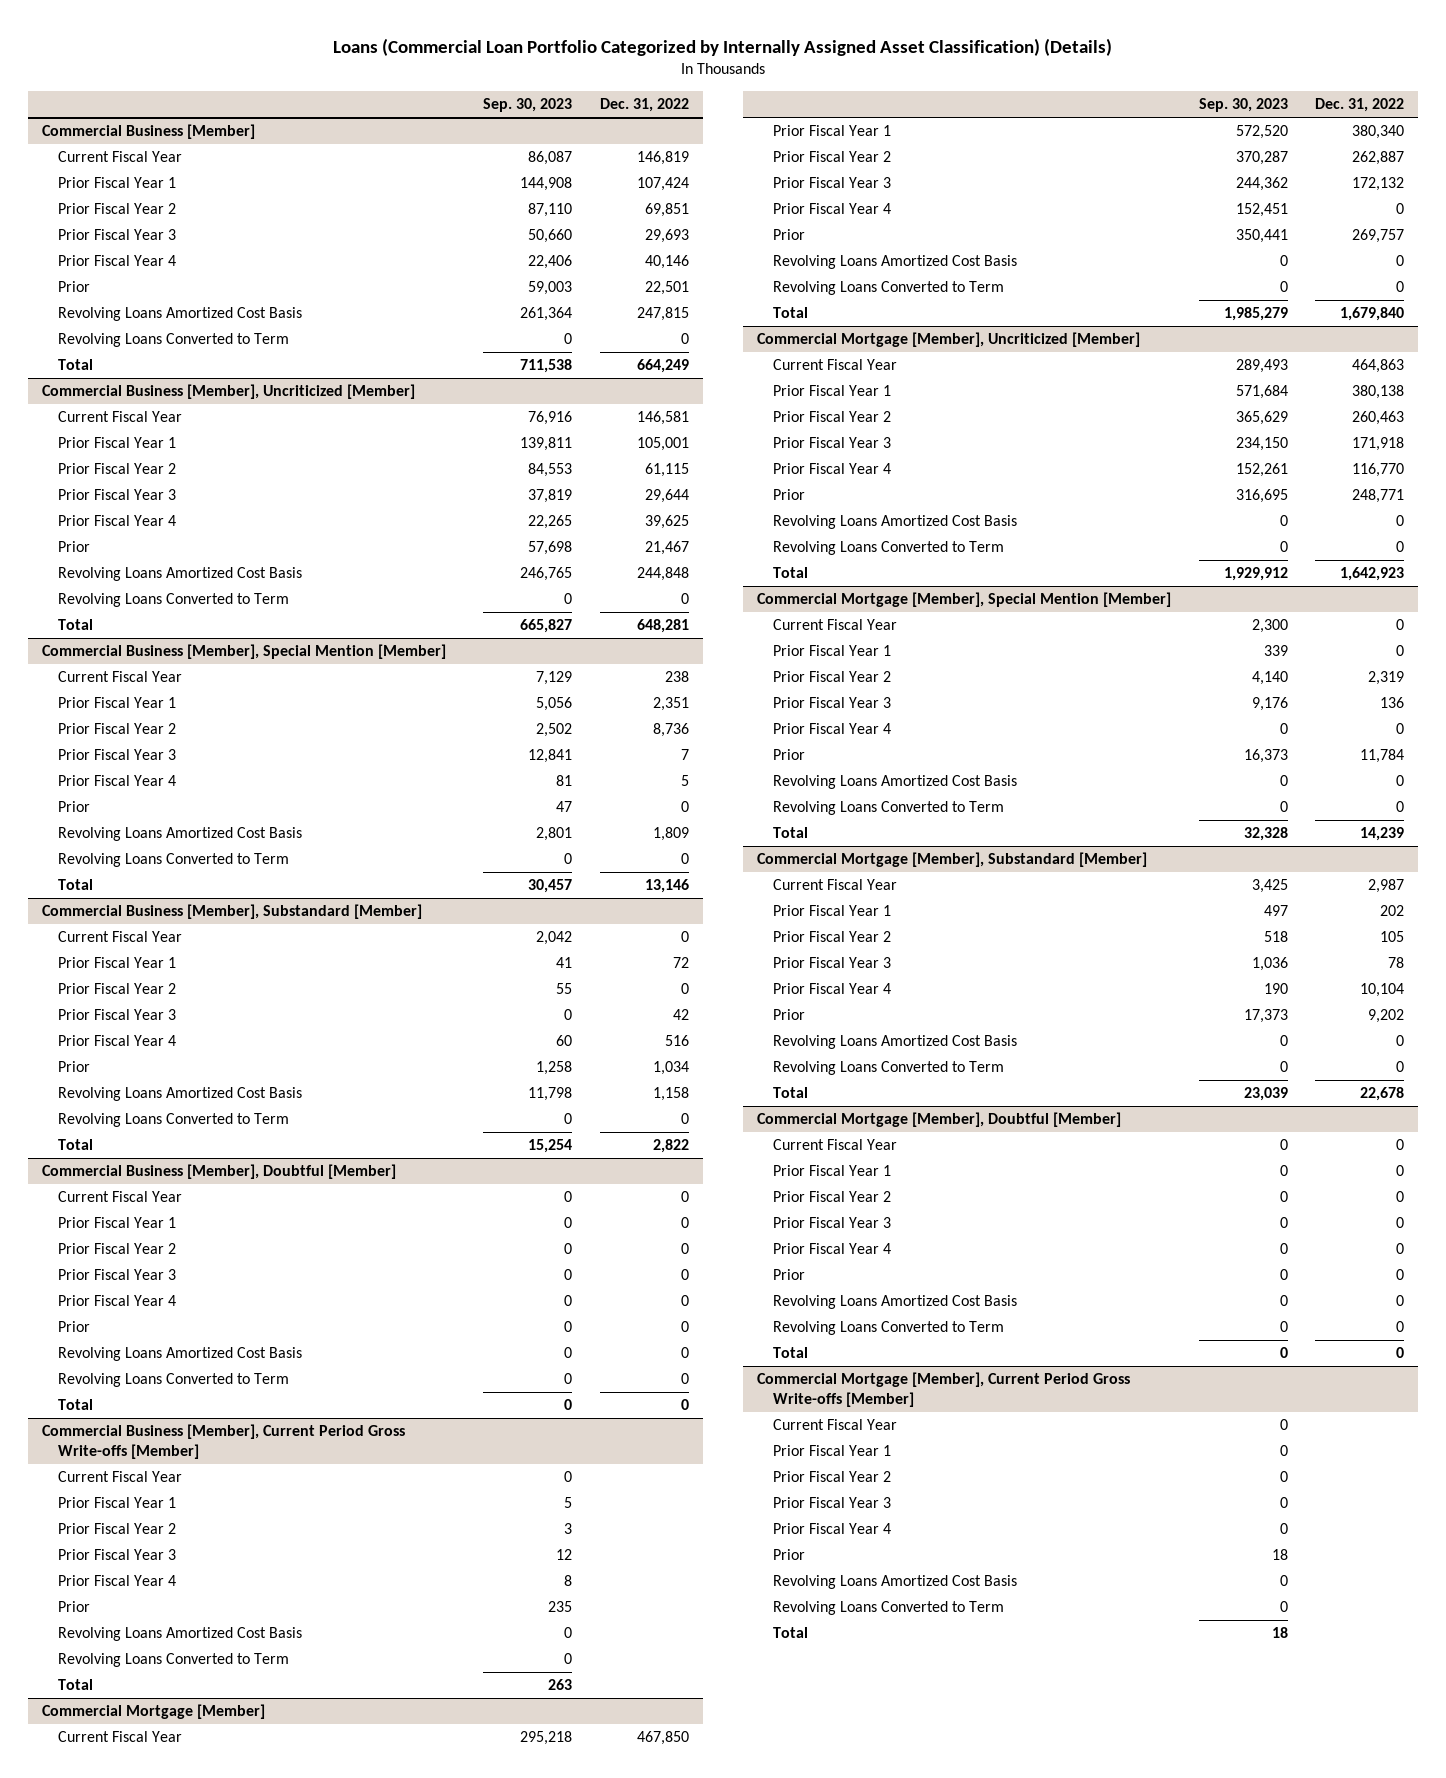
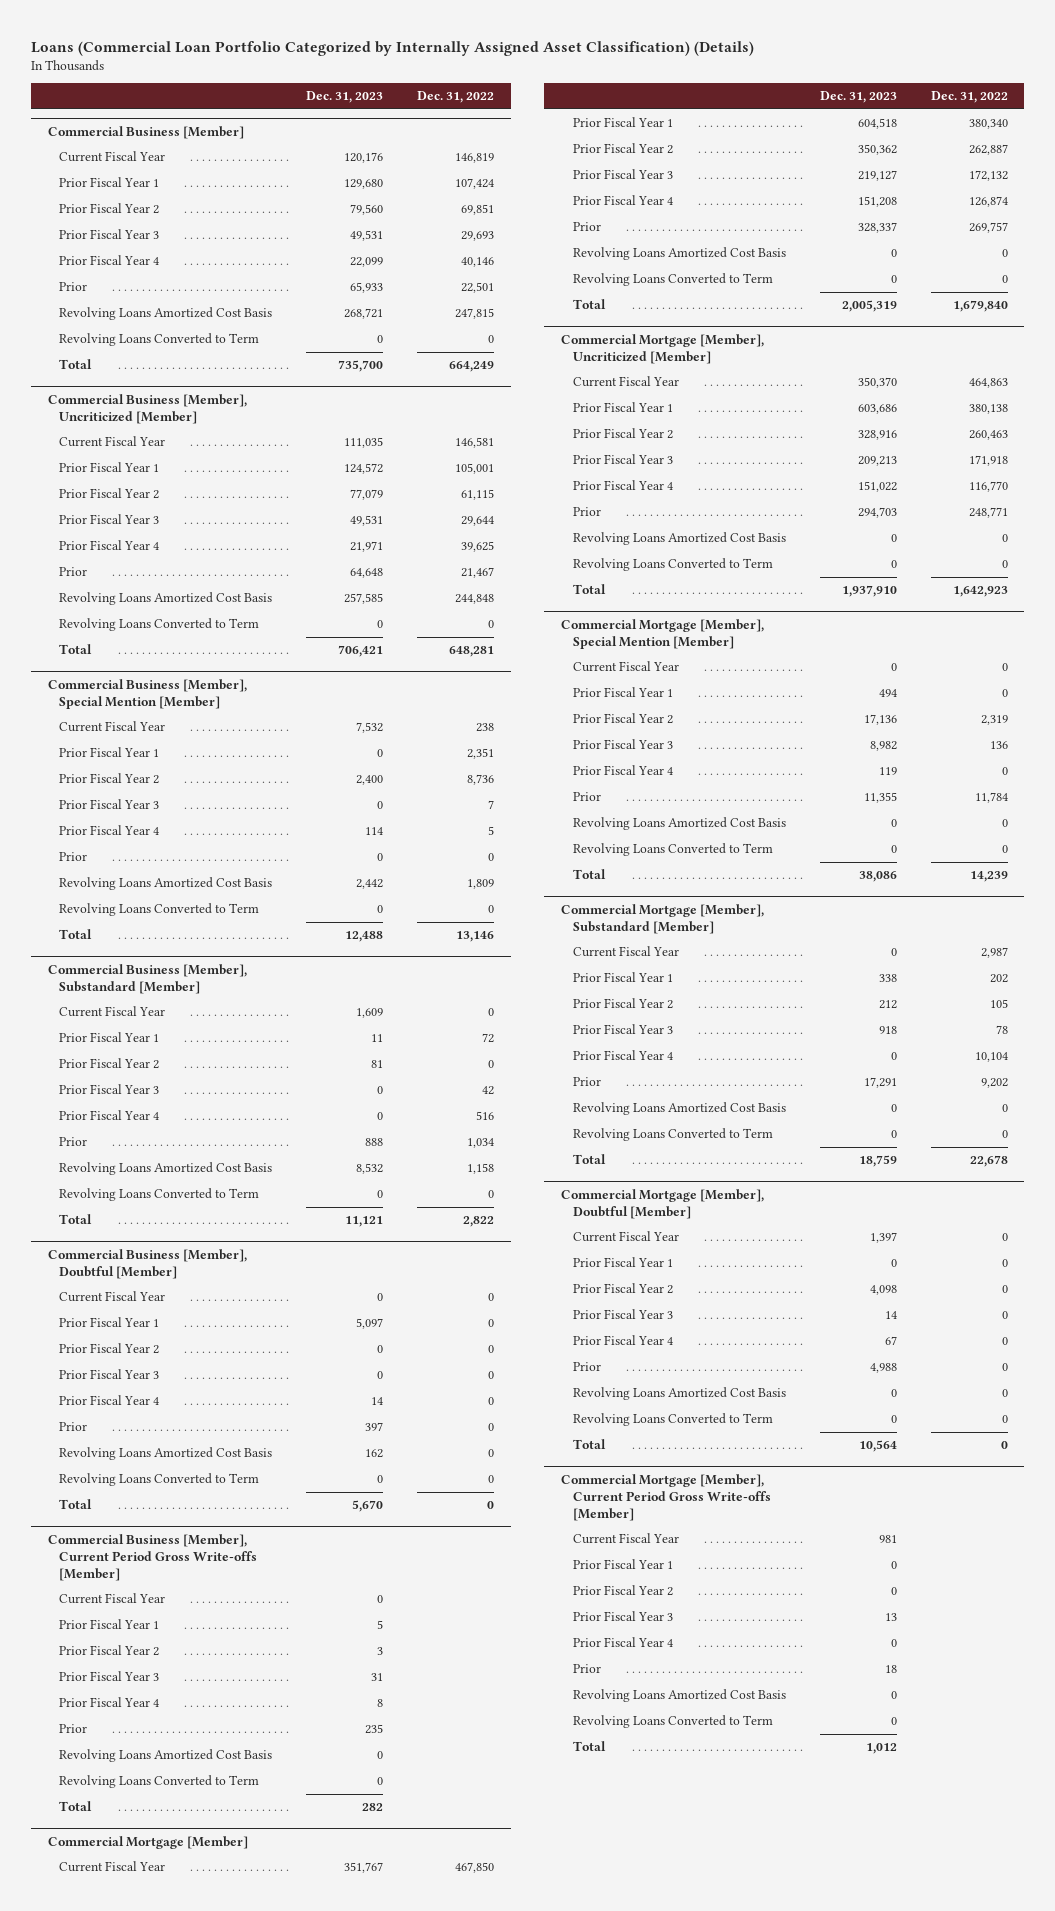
- | Sep. 30, 2023 | Dec. 31, 2022
+ | Dec. 31, 2023 | Dec. 31, 2022
@ Commercial Mortgage [Member]
- Prior Fiscal Year 4 | 152,451 | 0
+ Prior Fiscal Year 4 | 151,208 | 126,874

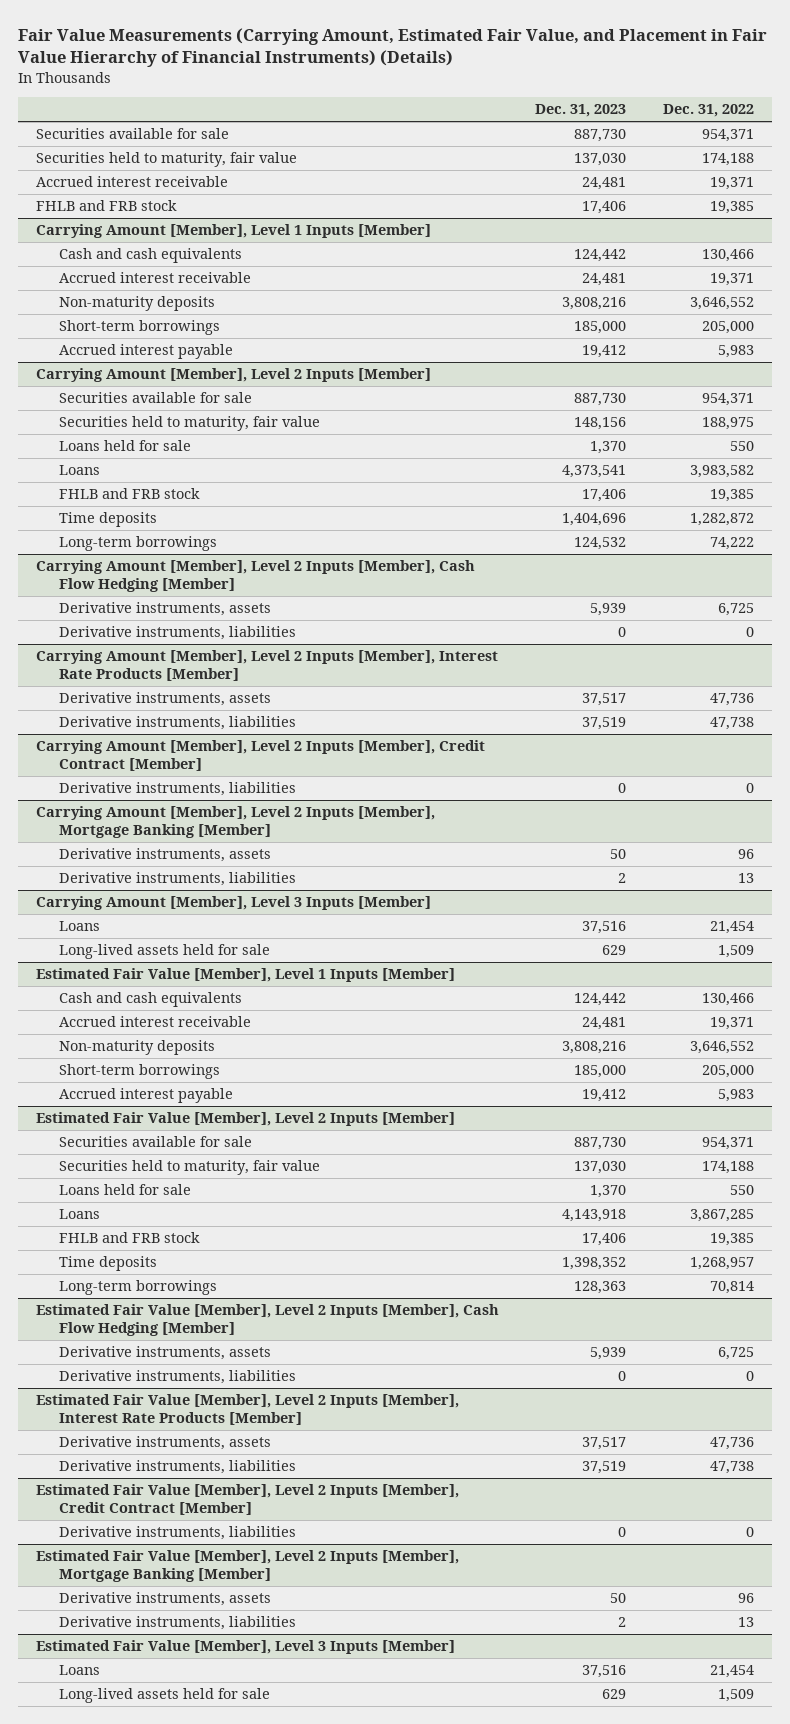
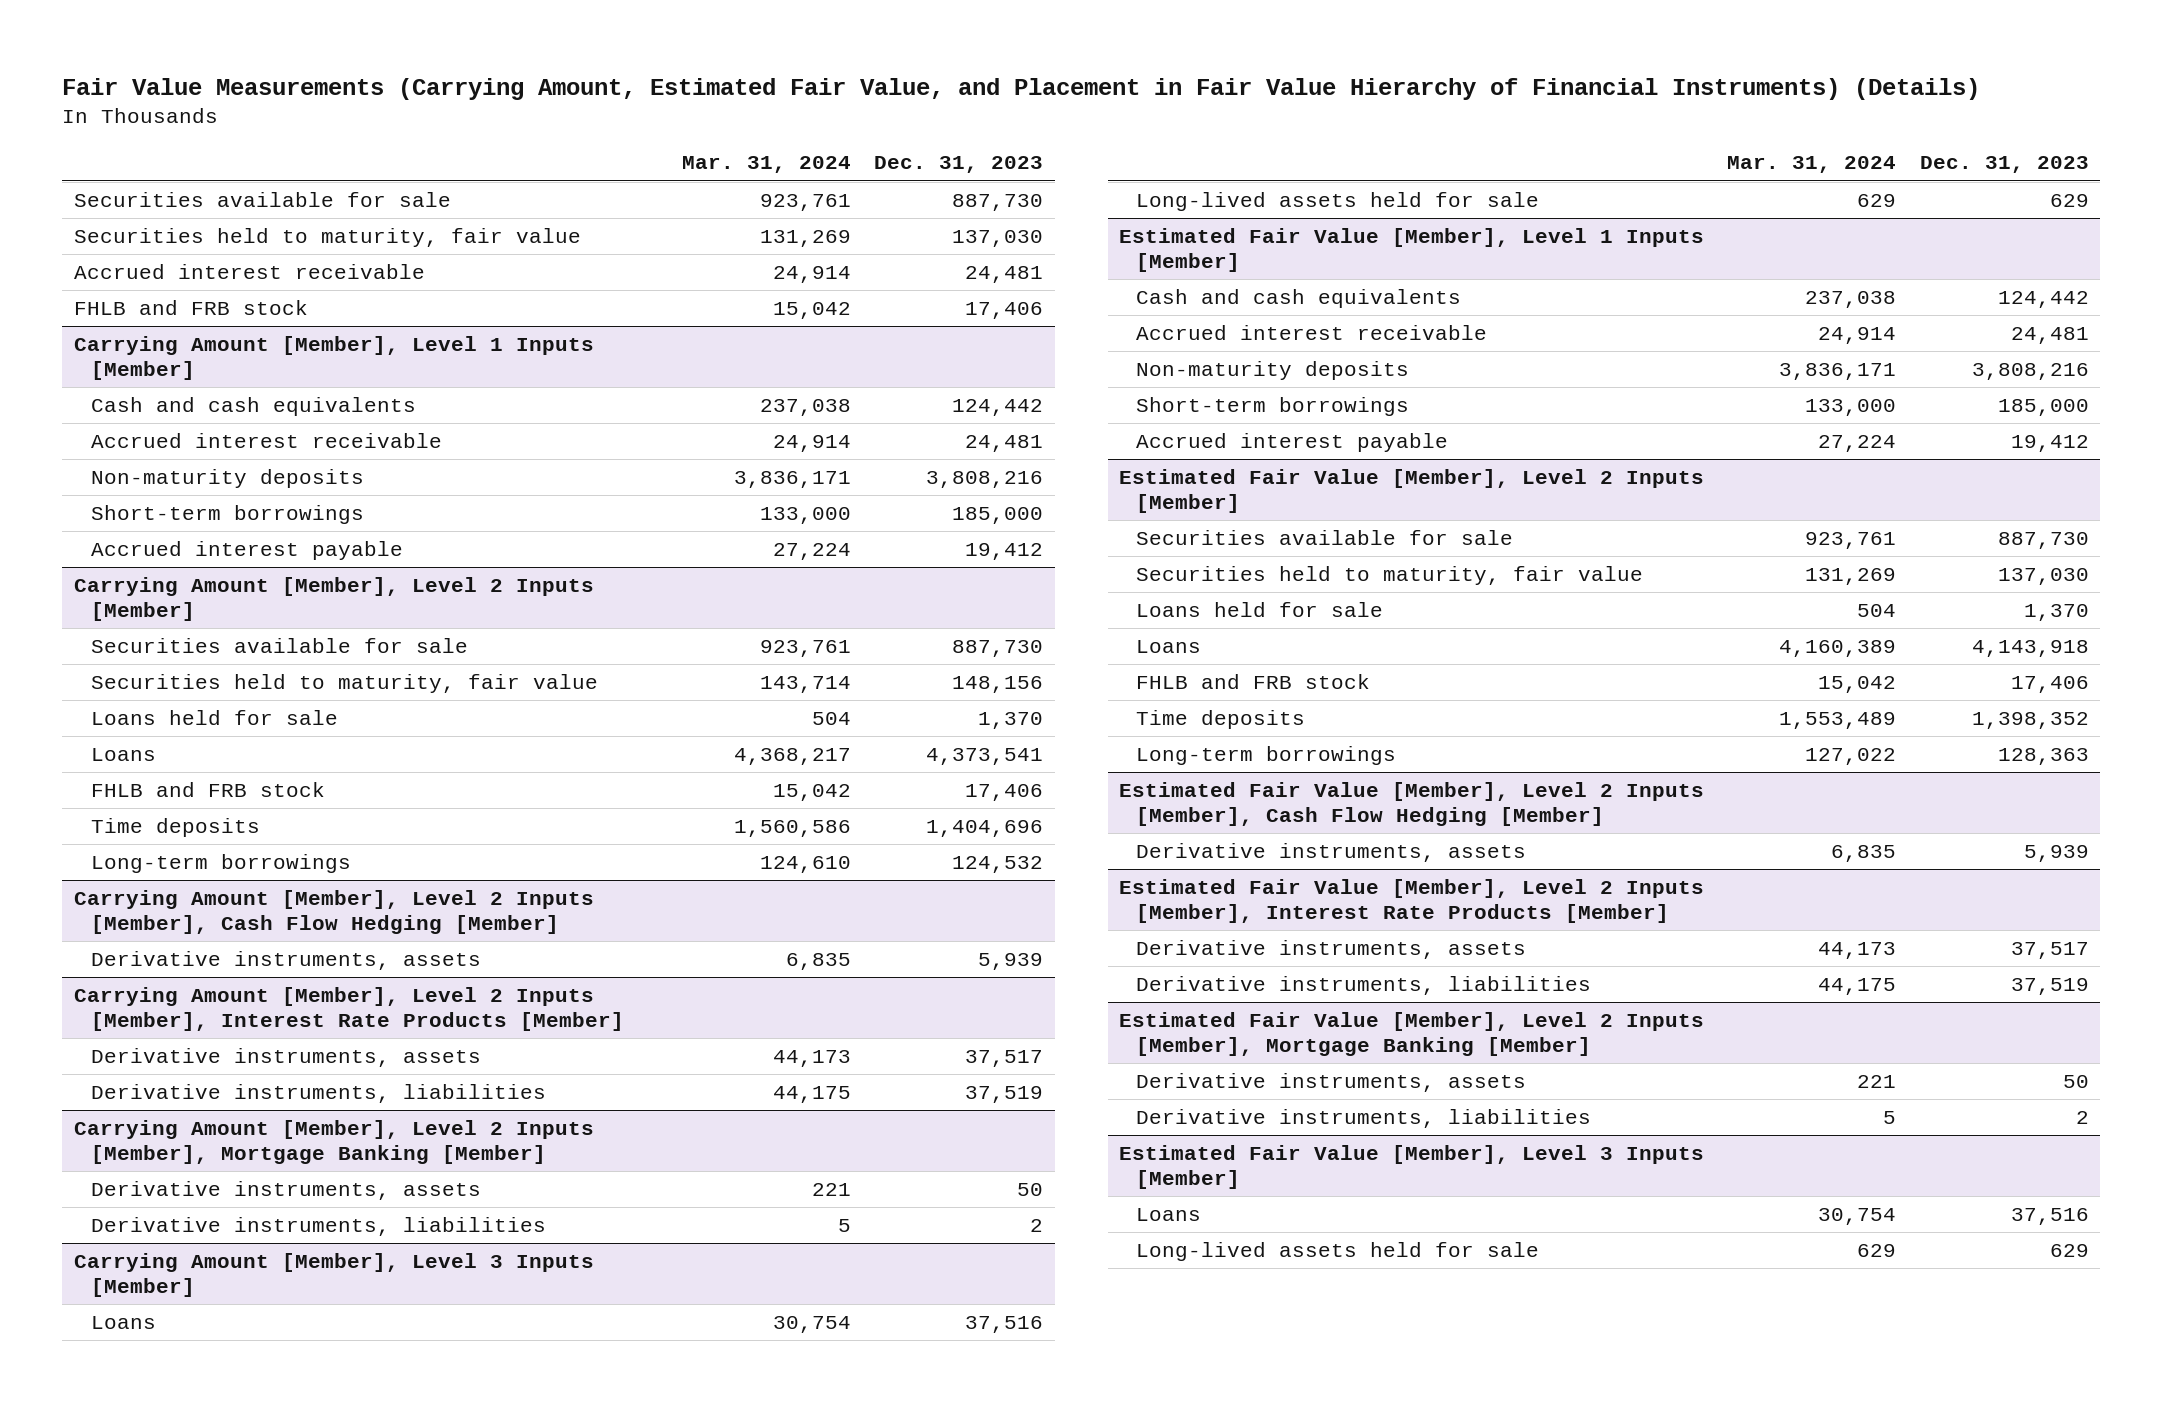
- | Dec. 31, 2023 | Dec. 31, 2022
+ | Mar. 31, 2024 | Dec. 31, 2023
@ Carrying Amount [Member], Level 2 Inputs [Member], Cash Flow Hedging [Member]
- Derivative instruments, liabilities | 0 | 0
- Carrying Amount [Member], Level 2 Inputs [Member], Credit Contract [Member]
- Derivative instruments, liabilities | 0 | 0
@ Estimated Fair Value [Member], Level 2 Inputs [Member], Cash Flow Hedging [Member]
- Derivative instruments, liabilities | 0 | 0
- Estimated Fair Value [Member], Level 2 Inputs [Member], Credit Contract [Member]
- Derivative instruments, liabilities | 0 | 0

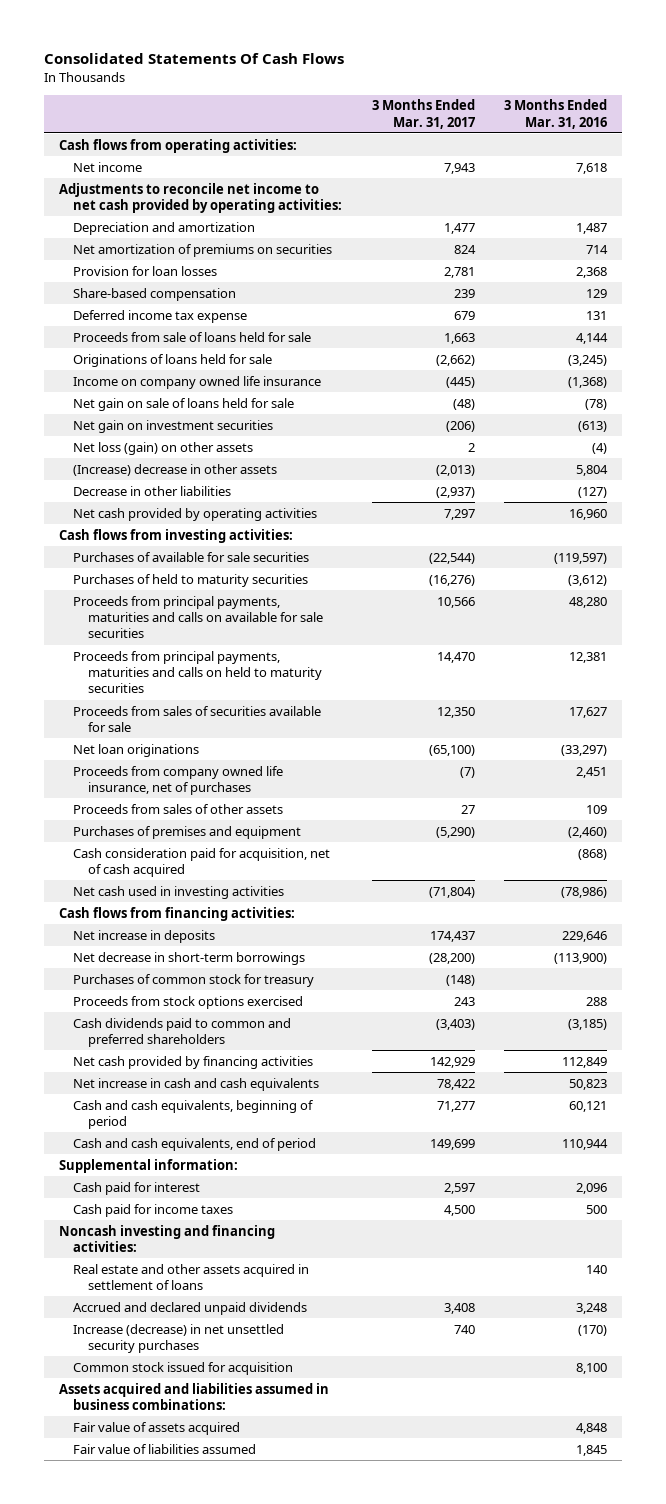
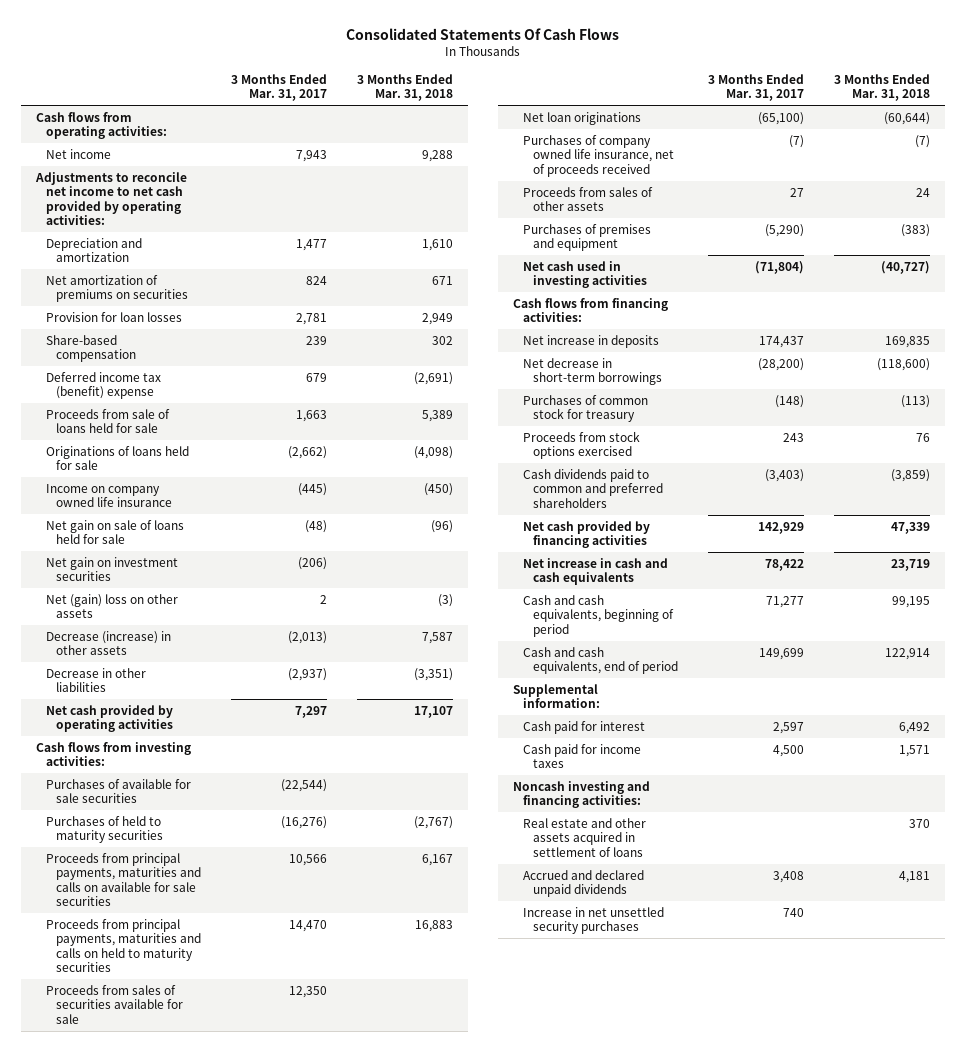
- | 3 Months Ended Mar. 31, 2017 | 3 Months Ended Mar. 31, 2016
+ | 3 Months Ended Mar. 31, 2017 | 3 Months Ended Mar. 31, 2018
- Deferred income tax expense | 679 | 131
+ Deferred income tax (benefit) expense | 679 | (2,691)
- Net loss (gain) on other assets | 2 | (4)
- (Increase) decrease in other assets | (2,013) | 5,804
+ Net (gain) loss on other assets | 2 | (3)
+ Decrease (increase) in other assets | (2,013) | 7,587
- Proceeds from company owned life insurance, net of purchases | (7) | 2,451
+ Purchases of company owned life insurance, net of proceeds received | (7) | (7)
- Cash consideration paid for acquisition, net of cash acquired | | (868)
- Increase (decrease) in net unsettled security purchases | 740 | (170)
- Common stock issued for acquisition | | 8,100
- Assets acquired and liabilities assumed in business combinations:
- Fair value of assets acquired | | 4,848
- Fair value of liabilities assumed | | 1,845
+ Increase in net unsettled security purchases | 740 |

